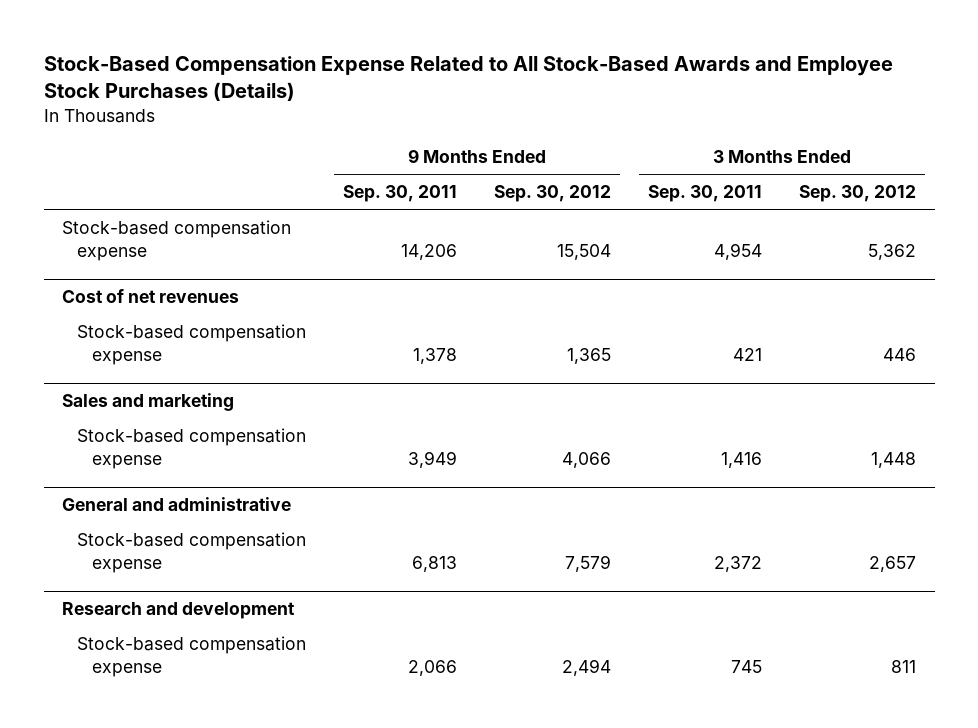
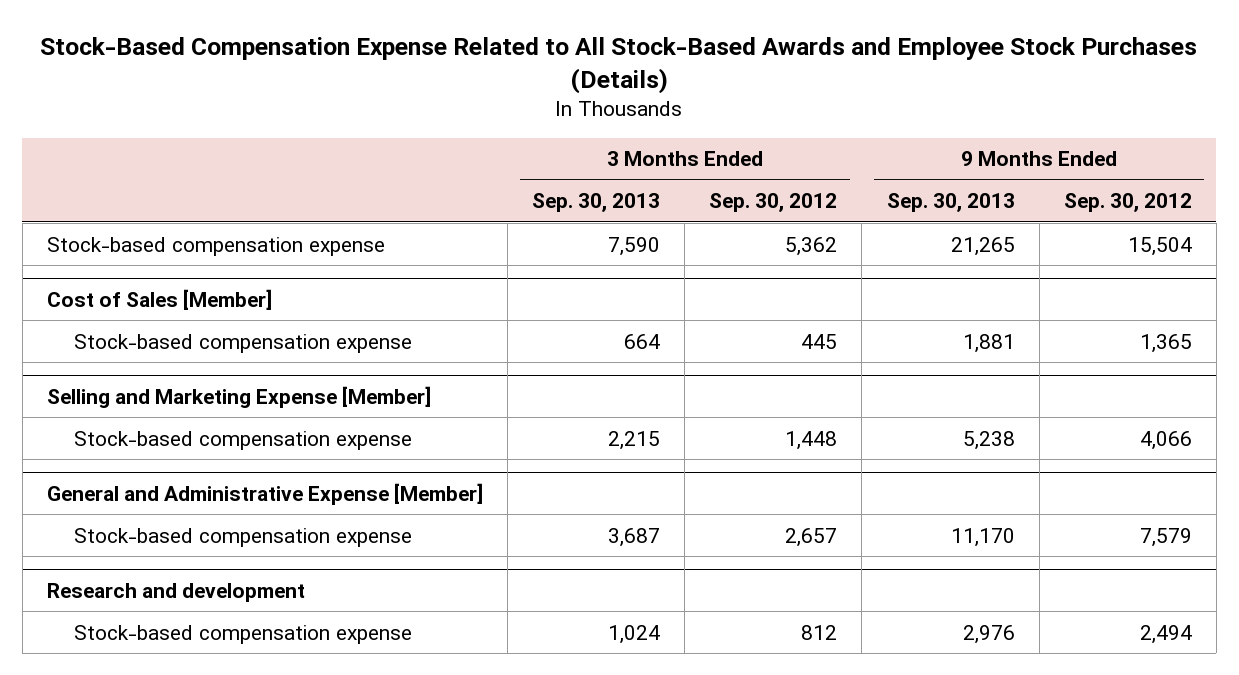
- | 9 Months Ended Sep. 30, 2011 | 9 Months Ended Sep. 30, 2012 | 3 Months Ended Sep. 30, 2011 | 3 Months Ended Sep. 30, 2012
+ | 3 Months Ended Sep. 30, 2013 | 3 Months Ended Sep. 30, 2012 | 9 Months Ended Sep. 30, 2013 | 9 Months Ended Sep. 30, 2012
- Cost of net revenues
- Stock-based compensation expense | 1,378 | 1,365 | 421 | 446
- Sales and marketing
+ Cost of Sales [Member]
+ Stock-based compensation expense | 664 | 445 | 1,881 | 1,365
+ Selling and Marketing Expense [Member]
- General and administrative
+ General and Administrative Expense [Member]
@ Research and development
- Stock-based compensation expense | 2,066 | 2,494 | 745 | 811
+ Stock-based compensation expense | 1,024 | 812 | 2,976 | 2,494

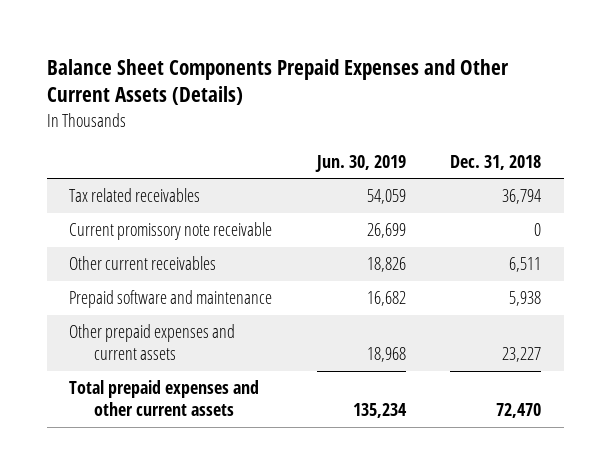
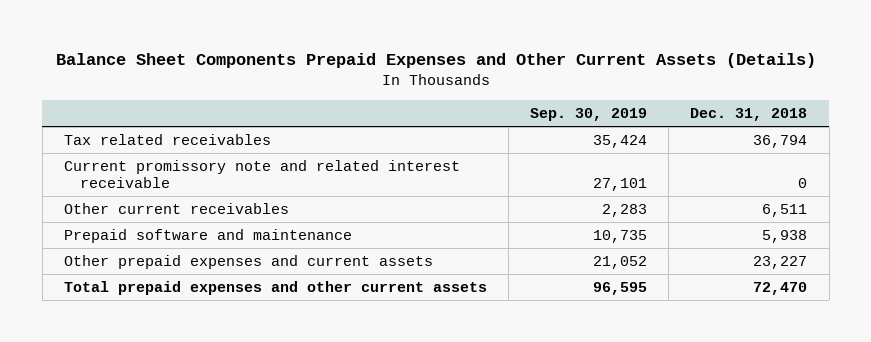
- | Jun. 30, 2019 | Dec. 31, 2018
+ | Sep. 30, 2019 | Dec. 31, 2018
- Current promissory note receivable | 26,699 | 0
+ Current promissory note and related interest receivable | 27,101 | 0

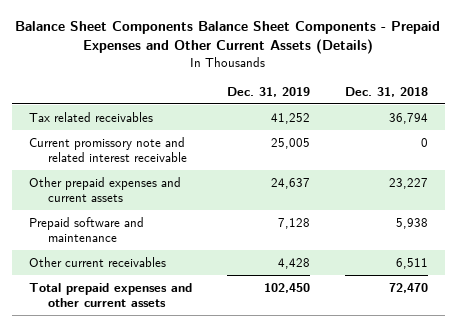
- Balance Sheet Components Prepaid Expenses and Other Current Assets (Details)
+ Balance Sheet Components Balance Sheet Components - Prepaid Expenses and Other Current Assets (Details)
- | Sep. 30, 2019 | Dec. 31, 2018
+ | Dec. 31, 2019 | Dec. 31, 2018
moved down: Prepaid software and maintenance | 7,128 | 5,938
moved down: Other current receivables | 4,428 | 6,511

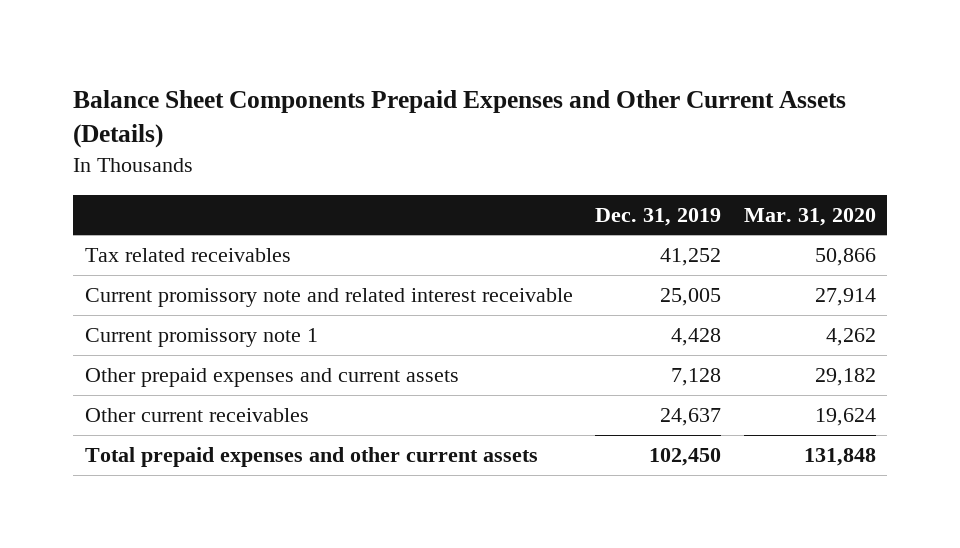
- Balance Sheet Components Balance Sheet Components - Prepaid Expenses and Other Current Assets (Details)
+ Balance Sheet Components Prepaid Expenses and Other Current Assets (Details)
- | Dec. 31, 2019 | Dec. 31, 2018
+ | Dec. 31, 2019 | Mar. 31, 2020
- Other prepaid expenses and current assets | 24,637 | 23,227
- Prepaid software and maintenance | 7,128 | 5,938
- Other current receivables | 4,428 | 6,511
+ Current promissory note 1 | 4,428 | 4,262
+ Other prepaid expenses and current assets | 7,128 | 29,182
+ Other current receivables | 24,637 | 19,624

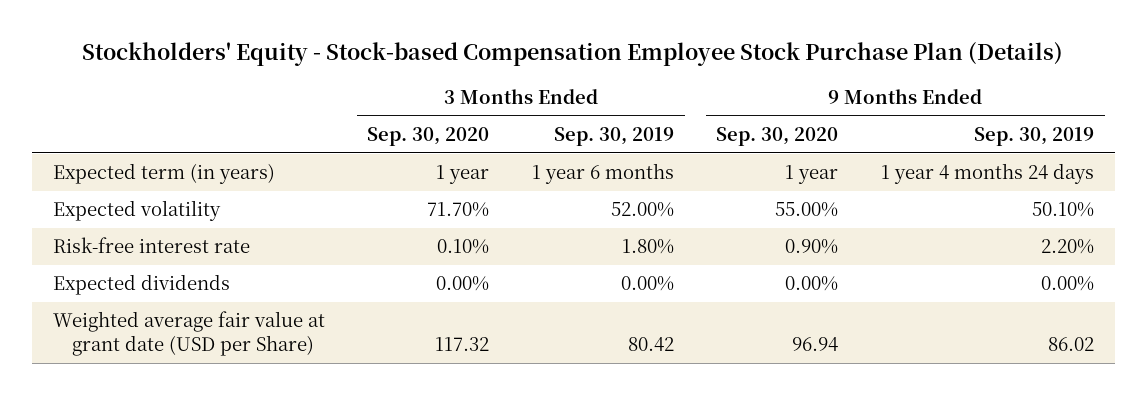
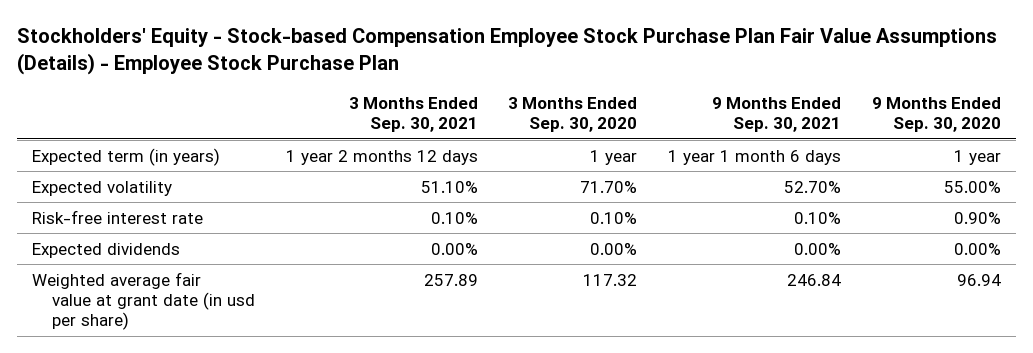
- Stockholders' Equity - Stock-based Compensation Employee Stock Purchase Plan (Details)
+ Stockholders' Equity - Stock-based Compensation Employee Stock Purchase Plan Fair Value Assumptions (Details) - Employee Stock Purchase Plan
- | 3 Months Ended Sep. 30, 2020 | 3 Months Ended Sep. 30, 2019 | 9 Months Ended Sep. 30, 2020 | 9 Months Ended Sep. 30, 2019
+ | 3 Months Ended Sep. 30, 2021 | 3 Months Ended Sep. 30, 2020 | 9 Months Ended Sep. 30, 2021 | 9 Months Ended Sep. 30, 2020
- Weighted average fair value at grant date (USD per Share) | 117.32 | 80.42 | 96.94 | 86.02
+ Weighted average fair value at grant date (in usd per share) | 257.89 | 117.32 | 246.84 | 96.94

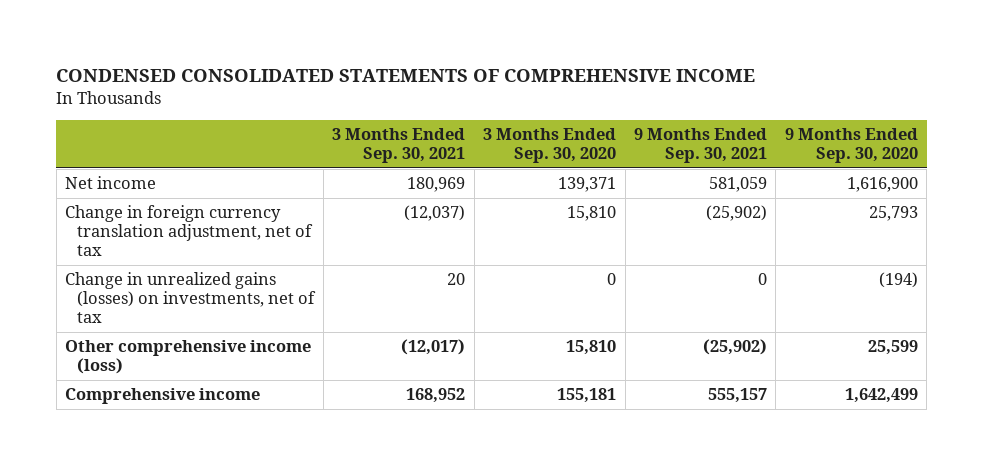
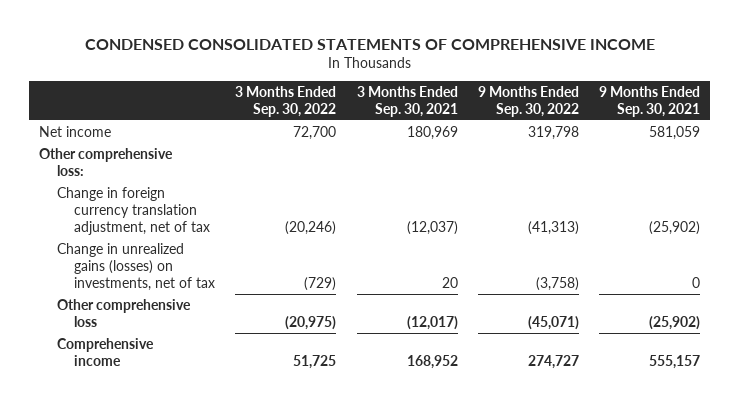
- | 3 Months Ended Sep. 30, 2021 | 3 Months Ended Sep. 30, 2020 | 9 Months Ended Sep. 30, 2021 | 9 Months Ended Sep. 30, 2020
+ | 3 Months Ended Sep. 30, 2022 | 3 Months Ended Sep. 30, 2021 | 9 Months Ended Sep. 30, 2022 | 9 Months Ended Sep. 30, 2021
+ Other comprehensive loss:
- Other comprehensive income (loss) | (12,017) | 15,810 | (25,902) | 25,599
+ Other comprehensive loss | (20,975) | (12,017) | (45,071) | (25,902)

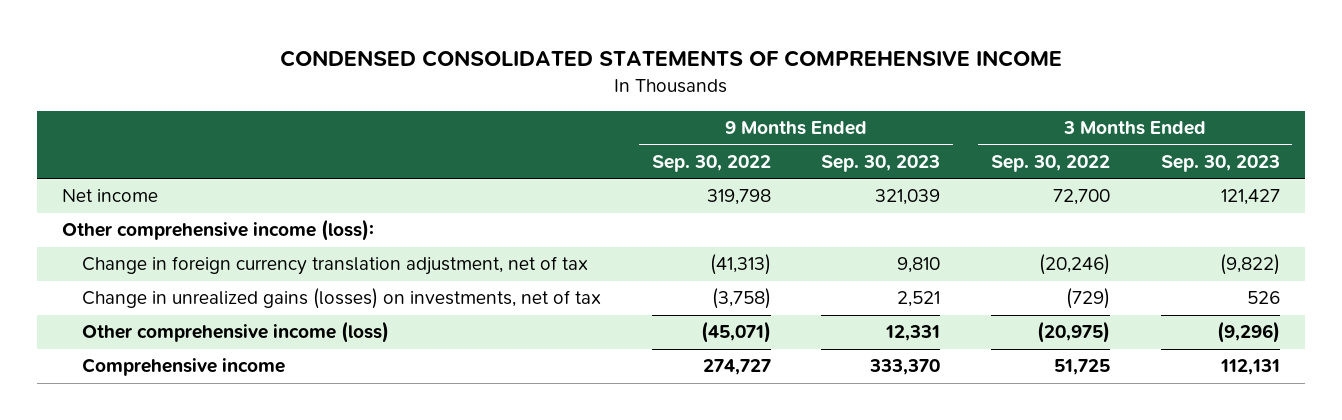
- | 3 Months Ended Sep. 30, 2022 | 3 Months Ended Sep. 30, 2021 | 9 Months Ended Sep. 30, 2022 | 9 Months Ended Sep. 30, 2021
+ | 9 Months Ended Sep. 30, 2022 | 9 Months Ended Sep. 30, 2023 | 3 Months Ended Sep. 30, 2022 | 3 Months Ended Sep. 30, 2023
- Other comprehensive loss:
+ Other comprehensive income (loss):
- Other comprehensive loss | (20,975) | (12,017) | (45,071) | (25,902)
+ Other comprehensive income (loss) | (45,071) | 12,331 | (20,975) | (9,296)

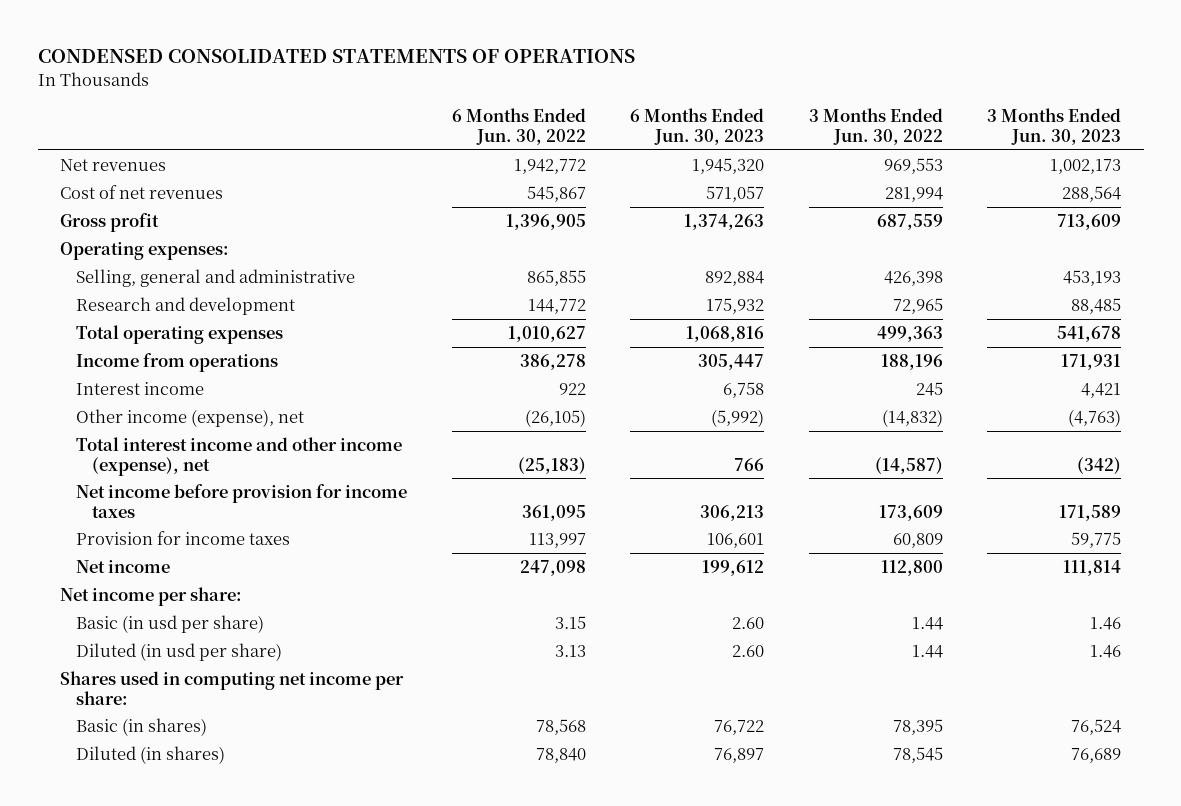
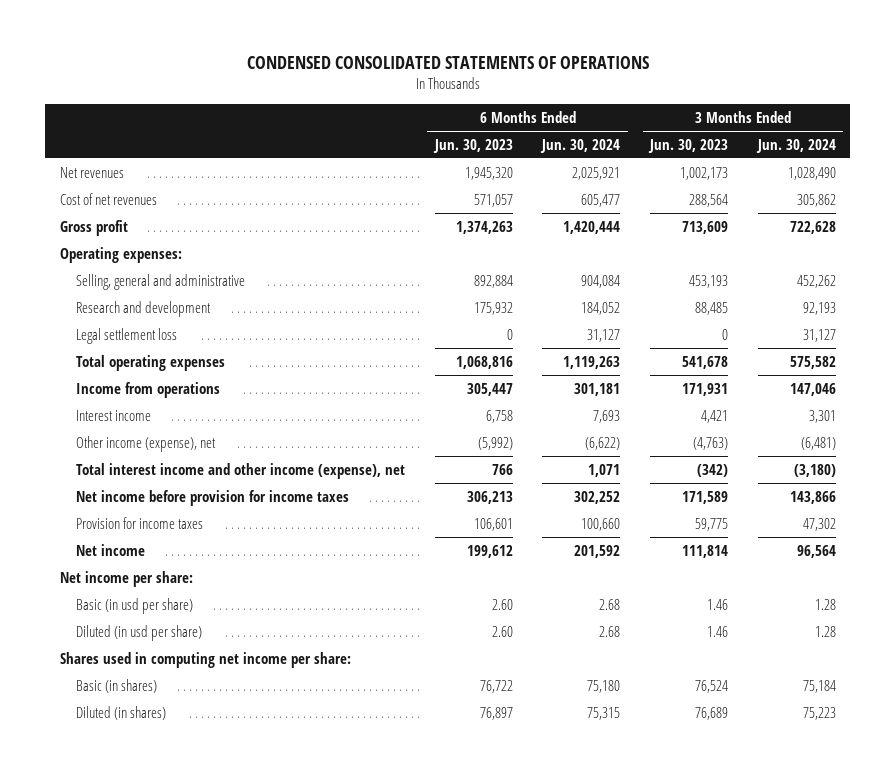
- | 6 Months Ended Jun. 30, 2022 | 6 Months Ended Jun. 30, 2023 | 3 Months Ended Jun. 30, 2022 | 3 Months Ended Jun. 30, 2023
+ | 6 Months Ended Jun. 30, 2023 | 6 Months Ended Jun. 30, 2024 | 3 Months Ended Jun. 30, 2023 | 3 Months Ended Jun. 30, 2024
+ Legal settlement loss | 0 | 31,127 | 0 | 31,127

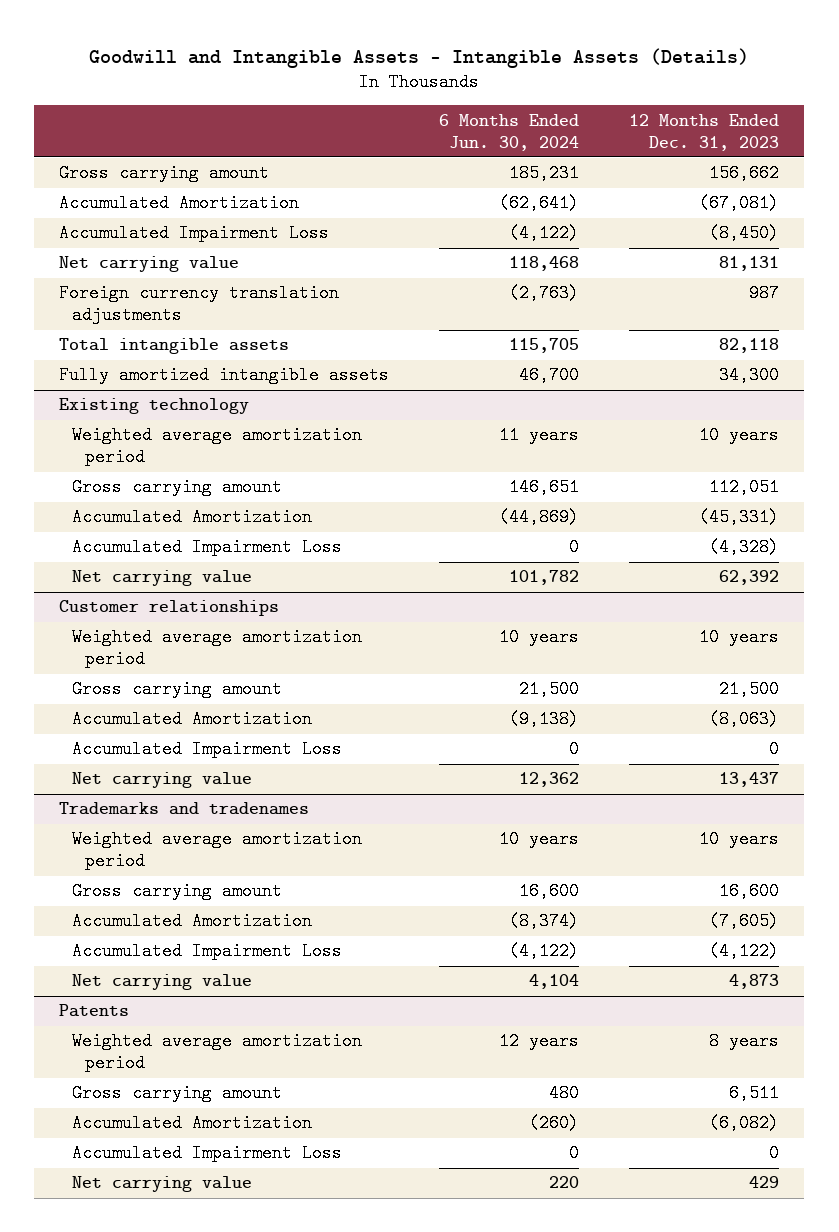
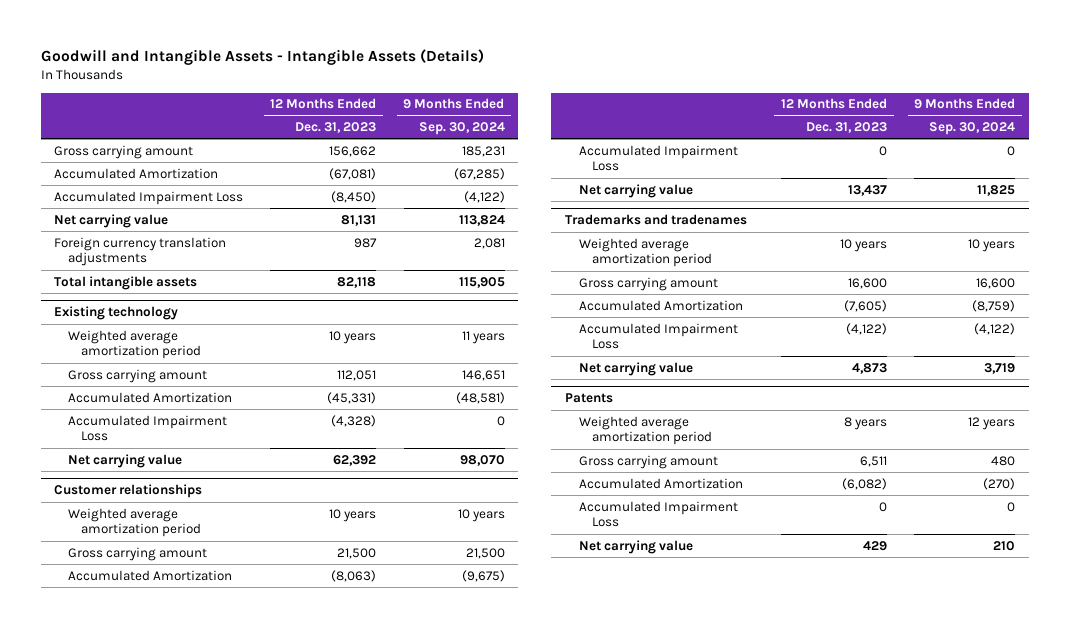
- | 6 Months Ended Jun. 30, 2024 | 12 Months Ended Dec. 31, 2023
+ | 12 Months Ended Dec. 31, 2023 | 9 Months Ended Sep. 30, 2024
- Fully amortized intangible assets | 46,700 | 34,300

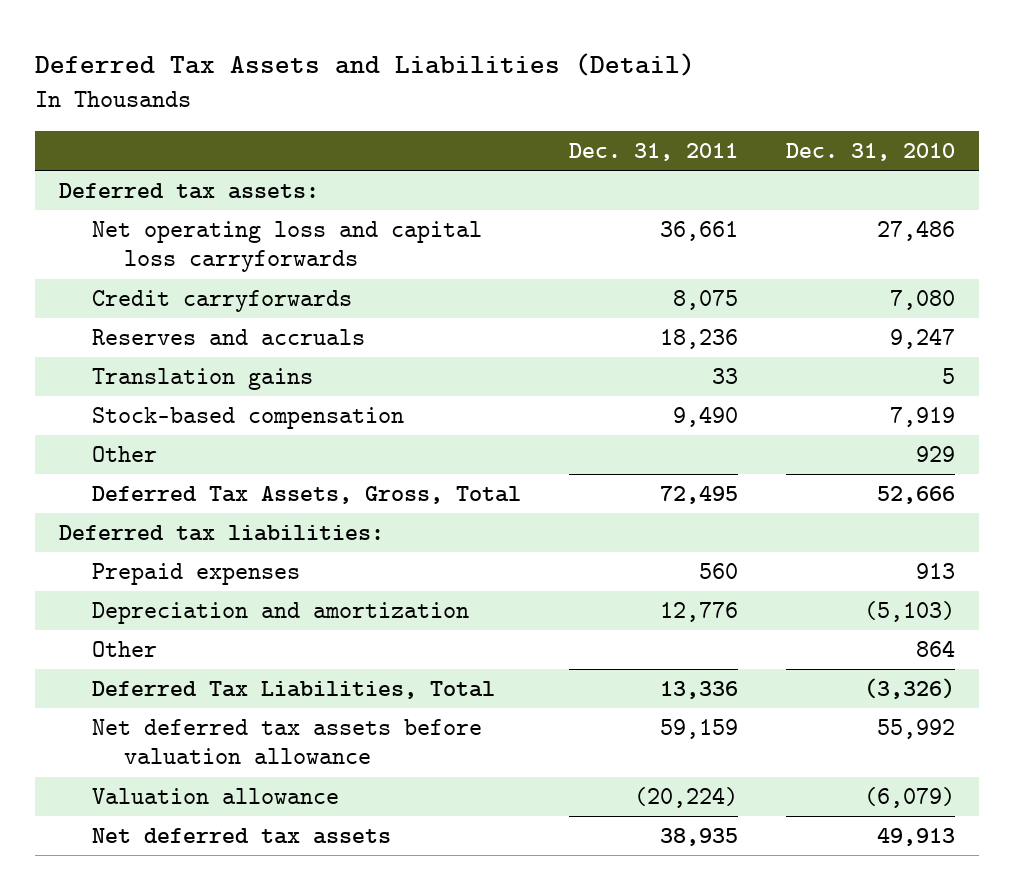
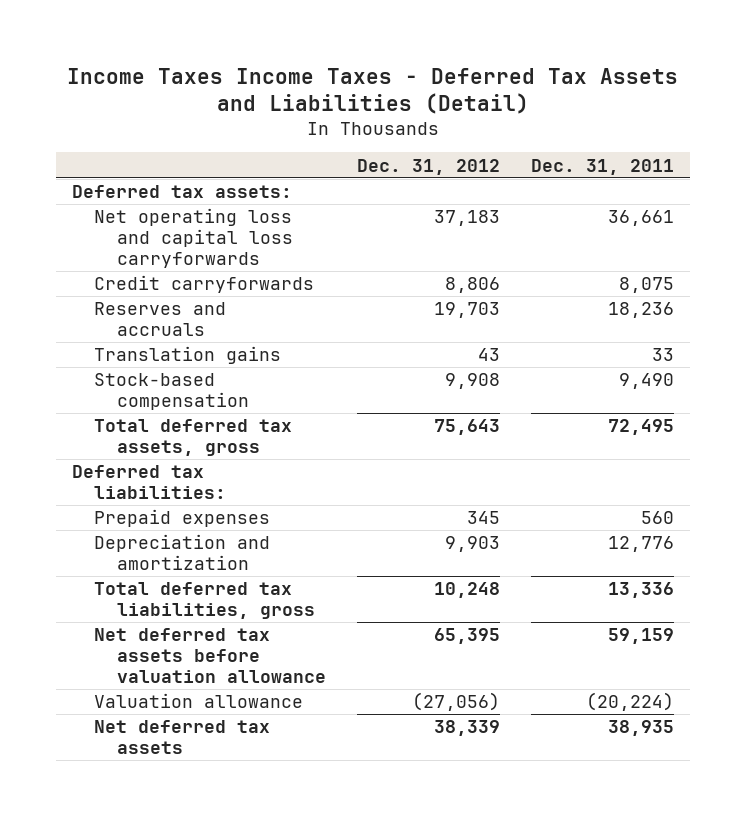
- Deferred Tax Assets and Liabilities (Detail)
+ Income Taxes Income Taxes - Deferred Tax Assets and Liabilities (Detail)
- | Dec. 31, 2011 | Dec. 31, 2010
+ | Dec. 31, 2012 | Dec. 31, 2011
- Other | | 929
- Deferred Tax Assets, Gross, Total | 72,495 | 52,666
+ Total deferred tax assets, gross | 75,643 | 72,495
- Other | | 864
- Deferred Tax Liabilities, Total | 13,336 | (3,326)
+ Total deferred tax liabilities, gross | 10,248 | 13,336

